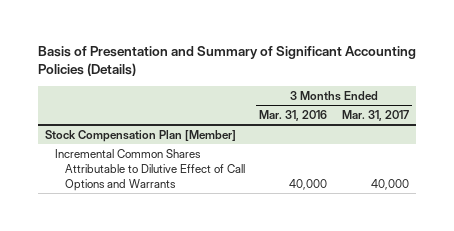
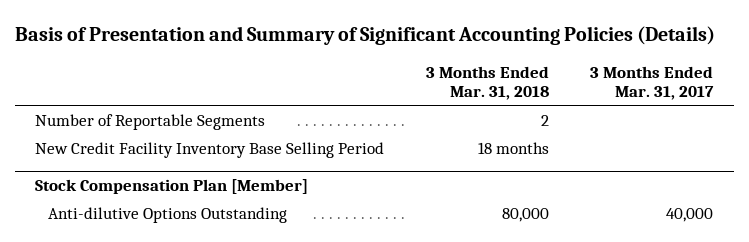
- | 3 Months Ended Mar. 31, 2016 | 3 Months Ended Mar. 31, 2017
+ | 3 Months Ended Mar. 31, 2018 | 3 Months Ended Mar. 31, 2017
+ Number of Reportable Segments | 2 |
+ New Credit Facility Inventory Base Selling Period | 18 months |
@ Stock Compensation Plan [Member]
- Incremental Common Shares Attributable to Dilutive Effect of Call Options and Warrants | 40,000 | 40,000
+ Anti-dilutive Options Outstanding | 80,000 | 40,000

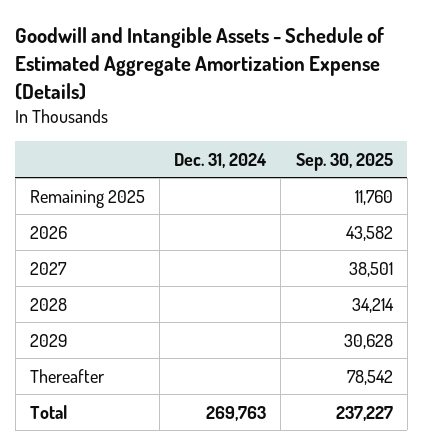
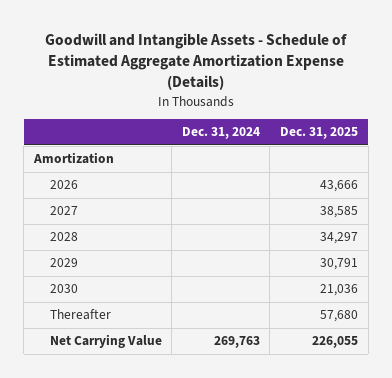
- | Dec. 31, 2024 | Sep. 30, 2025
+ | Dec. 31, 2024 | Dec. 31, 2025
- Remaining 2025 | | 11,760
+ Amortization
+ 2030 | | 21,036
- Total | 269,763 | 237,227
+ Net Carrying Value | 269,763 | 226,055

